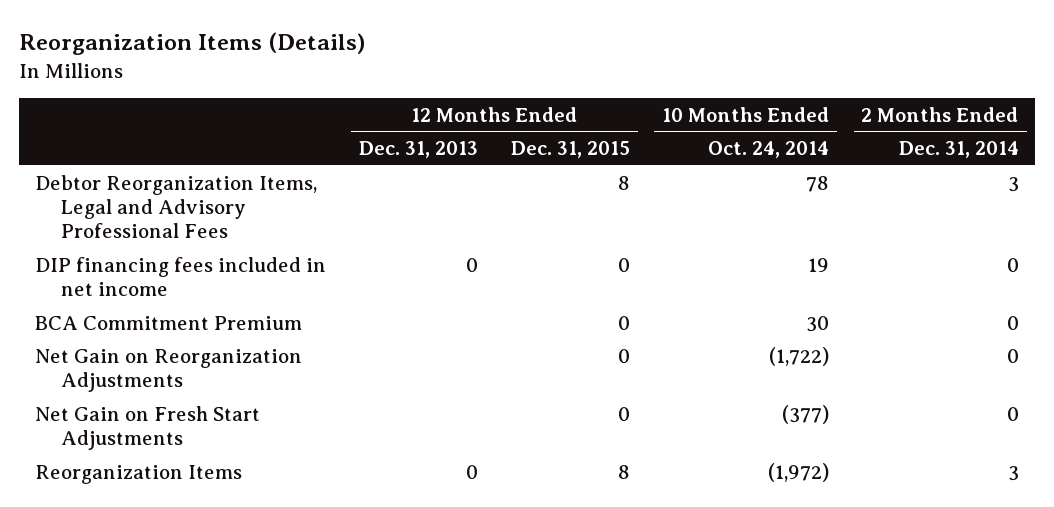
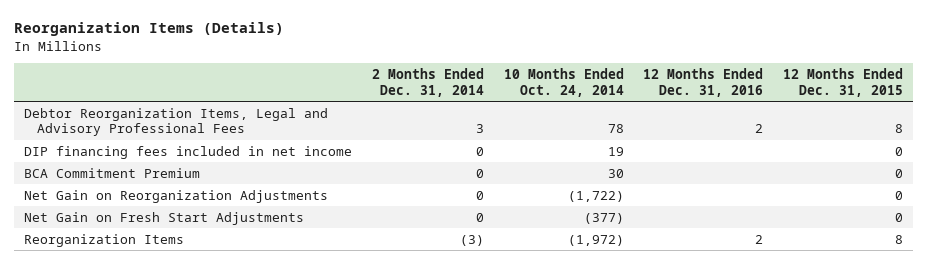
- | 12 Months Ended Dec. 31, 2013 | 12 Months Ended Dec. 31, 2015 | 10 Months Ended Oct. 24, 2014 | 2 Months Ended Dec. 31, 2014
+ | 2 Months Ended Dec. 31, 2014 | 10 Months Ended Oct. 24, 2014 | 12 Months Ended Dec. 31, 2016 | 12 Months Ended Dec. 31, 2015
- Reorganization Items | 0 | 8 | (1,972) | 3
+ Reorganization Items | (3) | (1,972) | 2 | 8

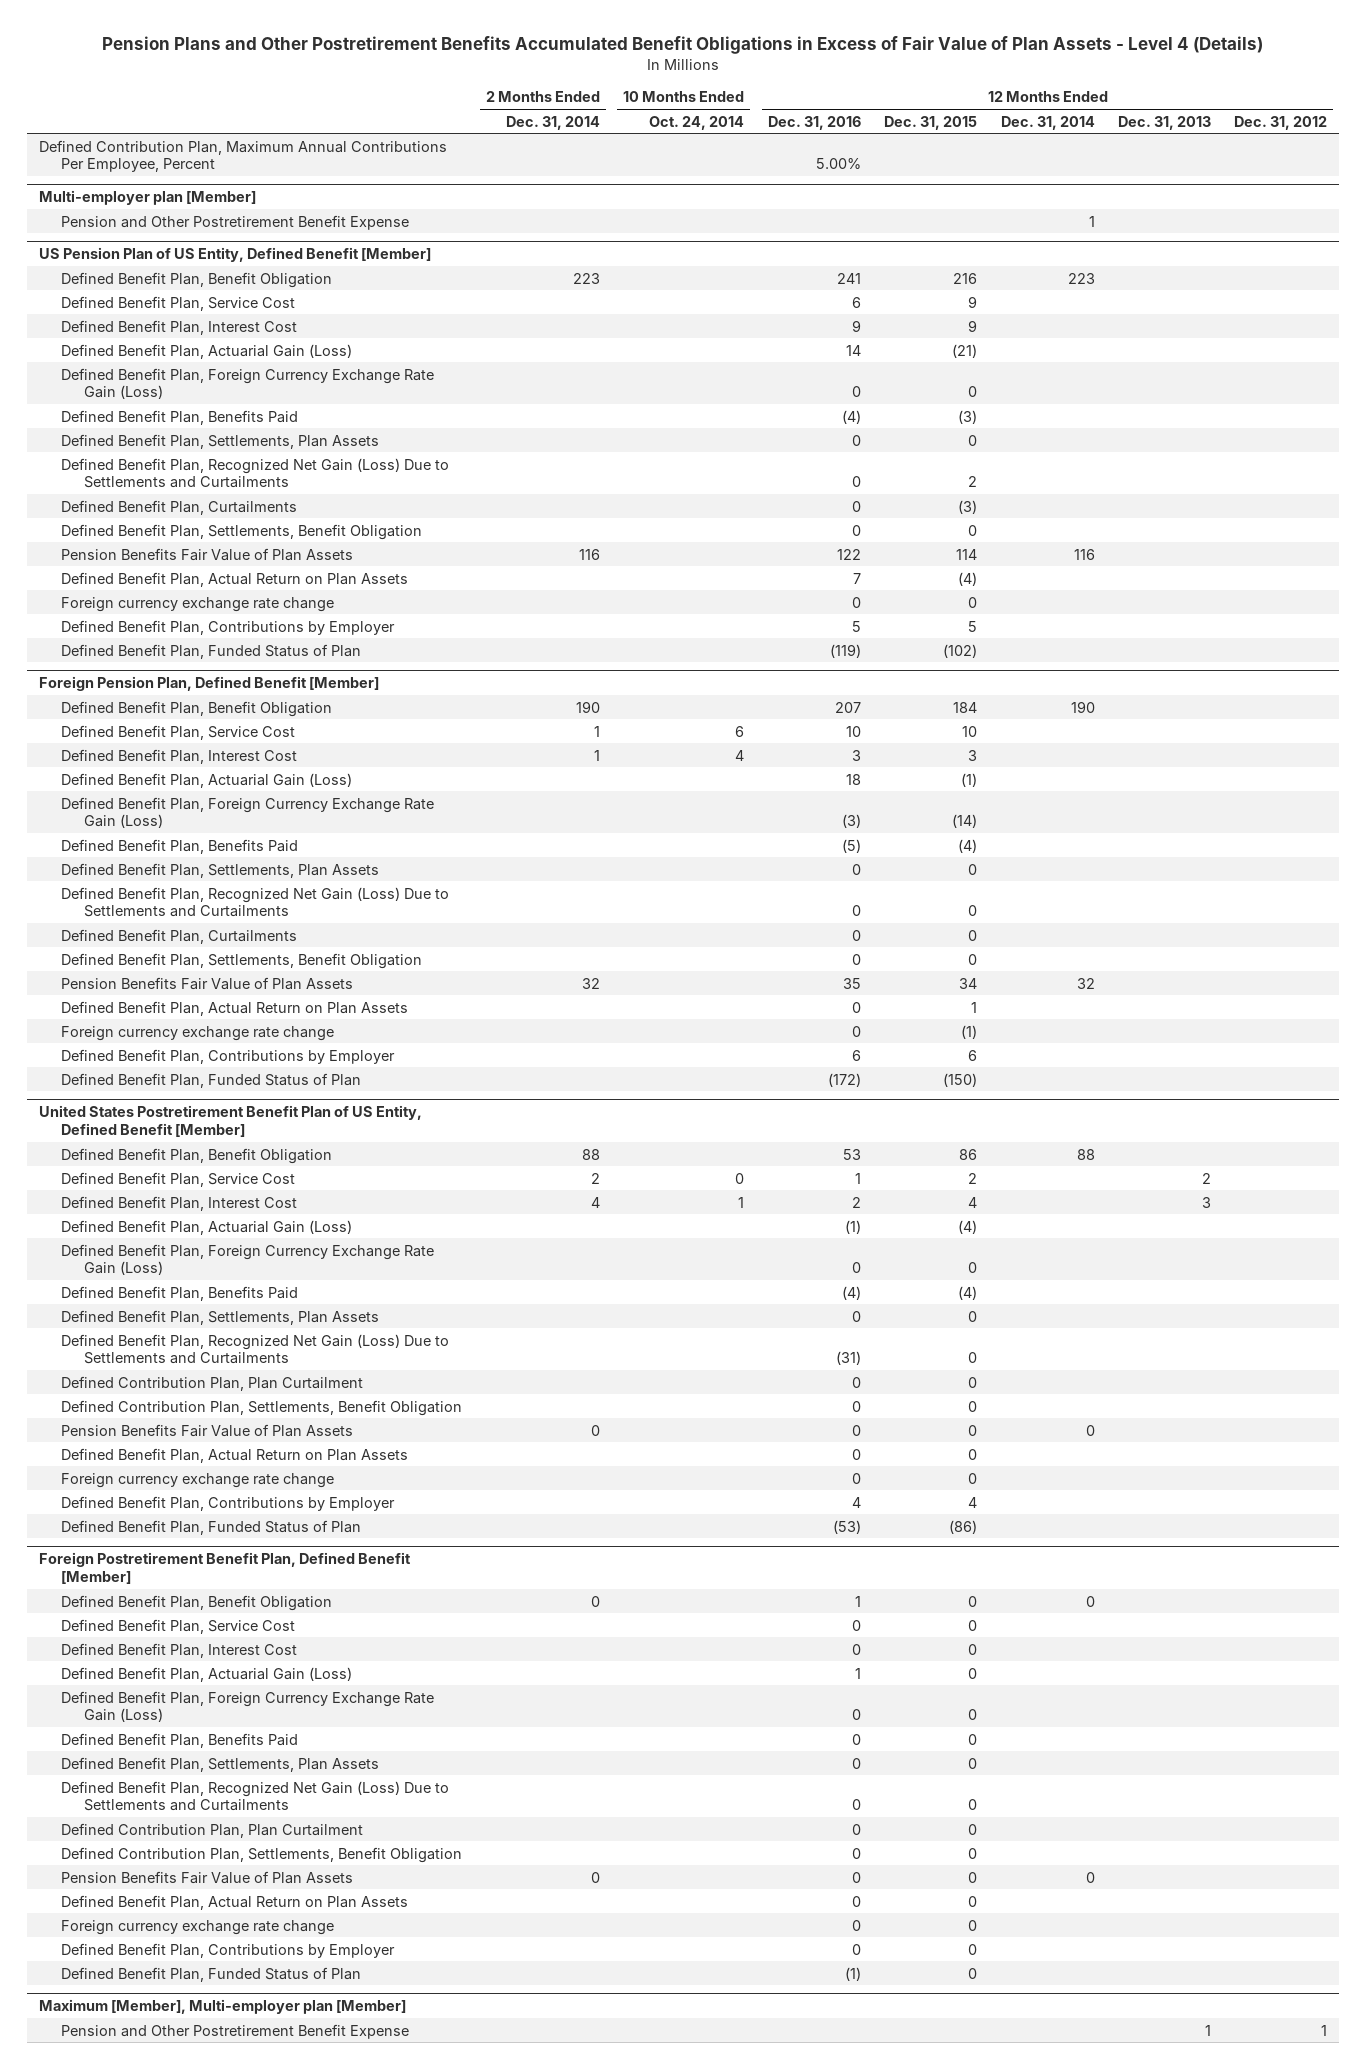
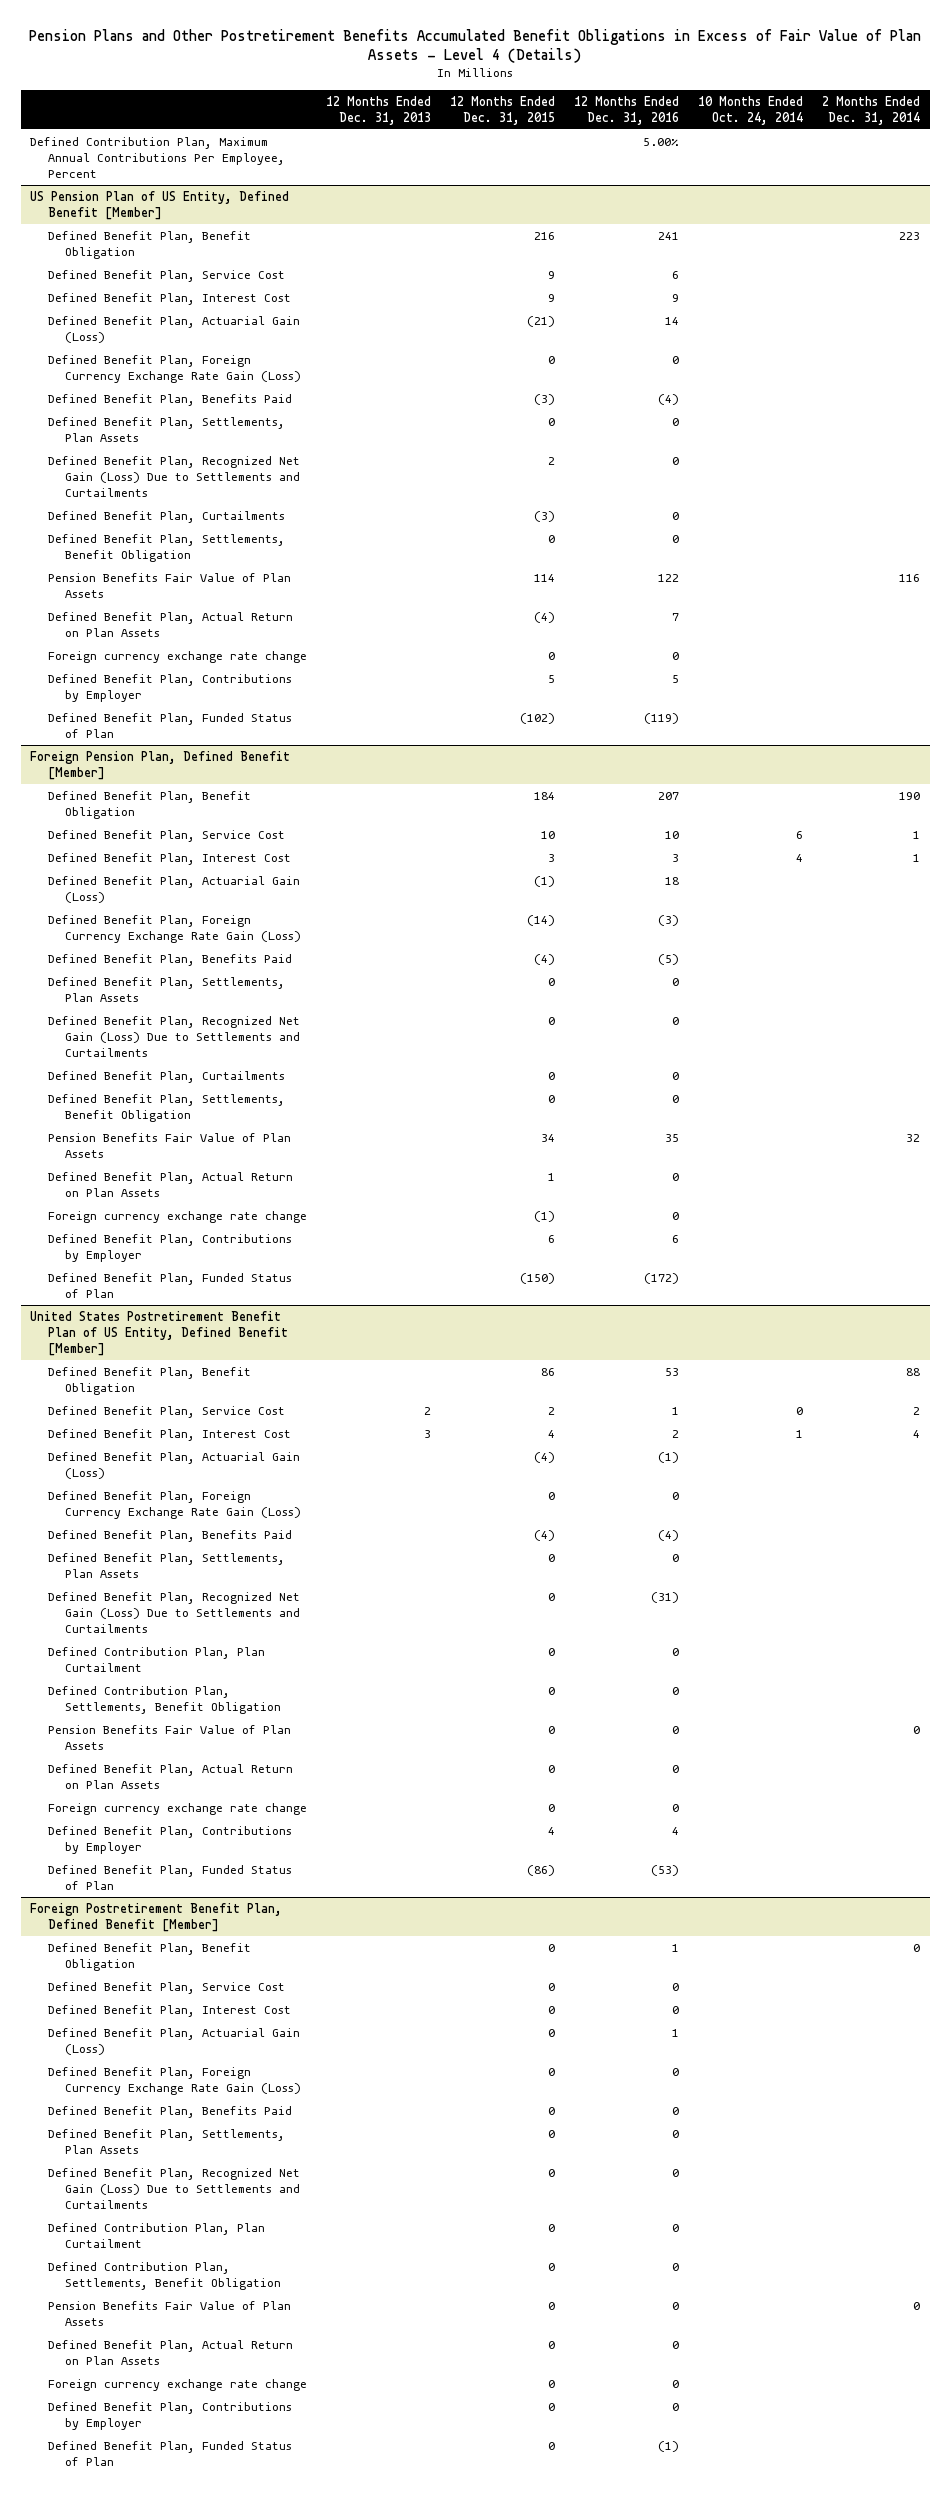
- | 2 Months Ended Dec. 31, 2014 | 10 Months Ended Oct. 24, 2014 | 12 Months Ended Dec. 31, 2016 | 12 Months Ended Dec. 31, 2015 | 12 Months Ended Dec. 31, 2014 | 12 Months Ended Dec. 31, 2013 | 12 Months Ended Dec. 31, 2012
+ | 12 Months Ended Dec. 31, 2013 | 12 Months Ended Dec. 31, 2015 | 12 Months Ended Dec. 31, 2016 | 10 Months Ended Oct. 24, 2014 | 2 Months Ended Dec. 31, 2014
- Multi-employer plan [Member]
- Pension and Other Postretirement Benefit Expense | | | | | 1 | |
- Maximum [Member], Multi-employer plan [Member]
- Pension and Other Postretirement Benefit Expense | | | | | | 1 | 1

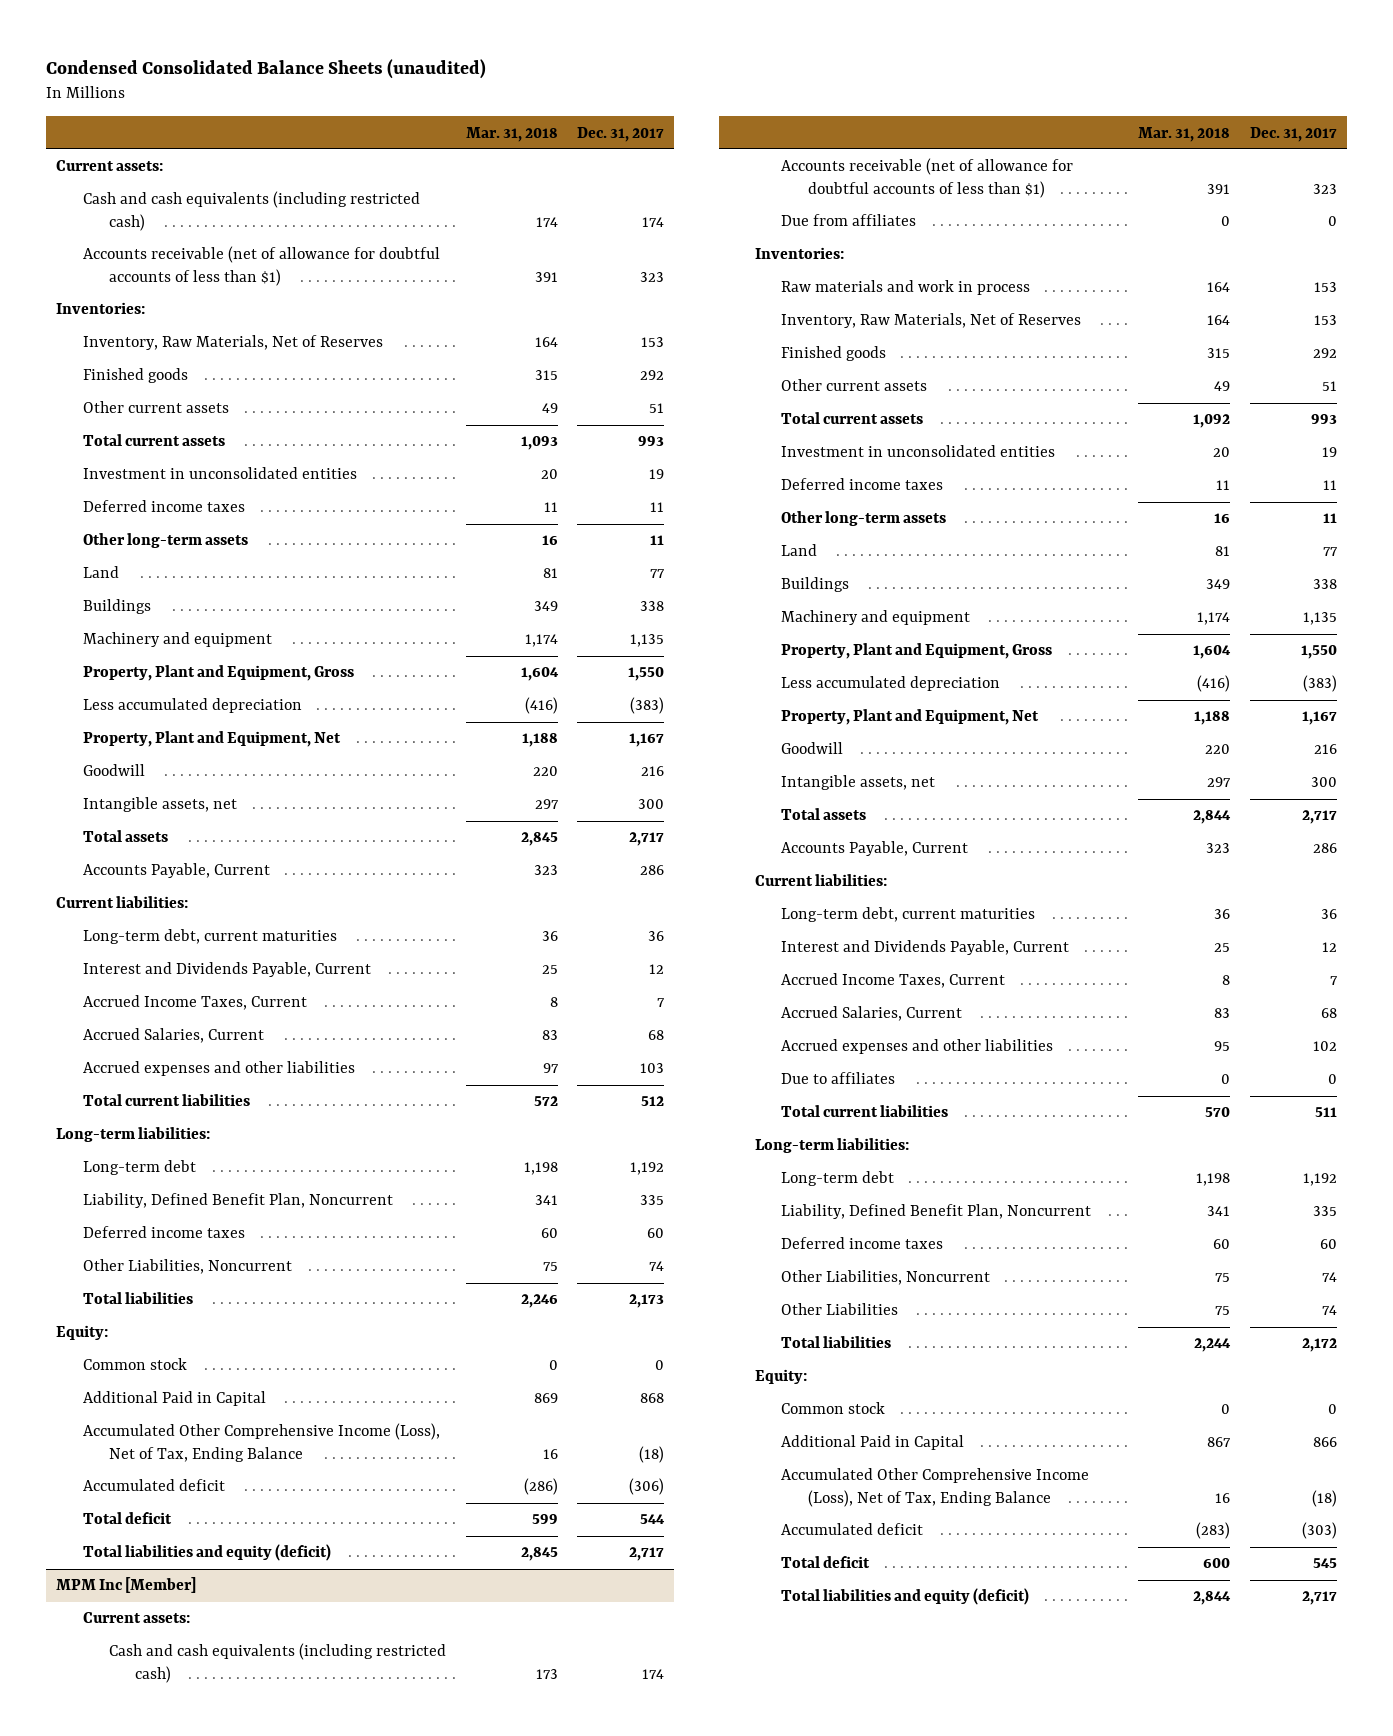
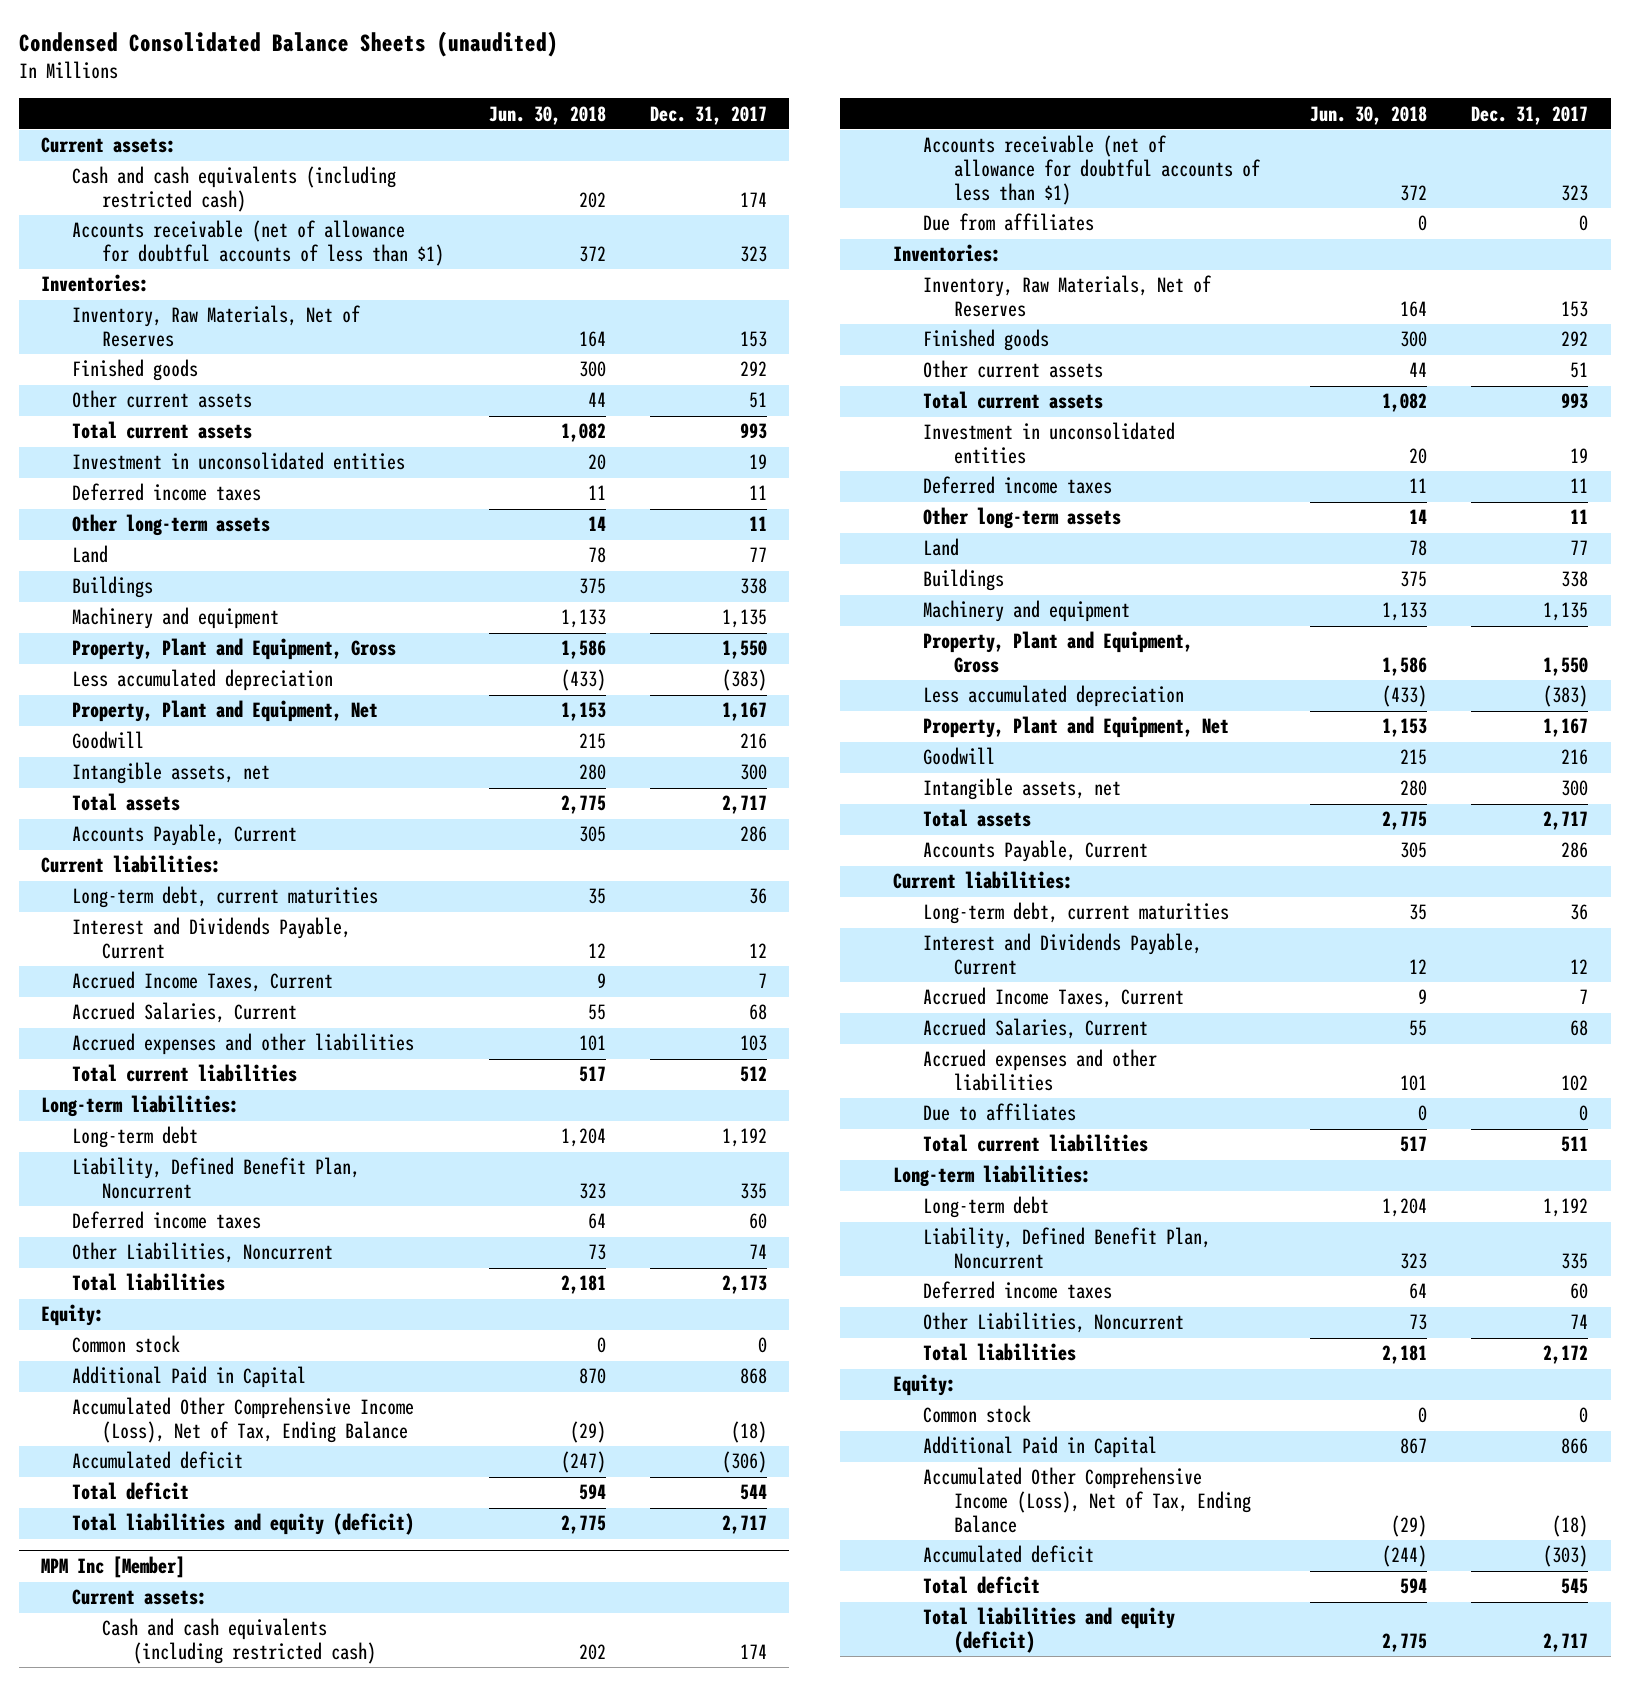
- | Mar. 31, 2018 | Dec. 31, 2017
+ | Jun. 30, 2018 | Dec. 31, 2017
@ MPM Inc [Member]
- Raw materials and work in process | 164 | 153
- Other Liabilities | 75 | 74

